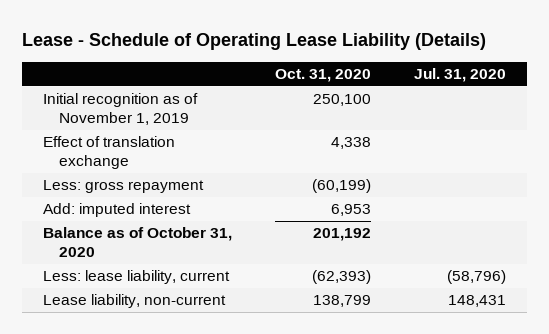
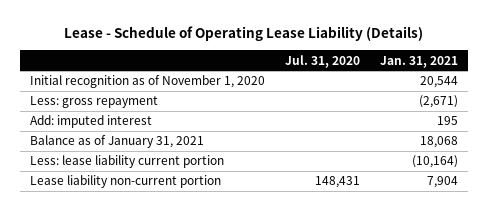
- | Oct. 31, 2020 | Jul. 31, 2020
+ | Jul. 31, 2020 | Jan. 31, 2021
- Initial recognition as of November 1, 2019 | 250,100 |
- Effect of translation exchange | 4,338 |
+ Initial recognition as of November 1, 2020 | | 20,544
- Balance as of October 31, 2020 | 201,192 |
- Less: lease liability, current | (62,393) | (58,796)
- Lease liability, non-current | 138,799 | 148,431
+ Balance as of January 31, 2021 | | 18,068
+ Less: lease liability current portion | | (10,164)
+ Lease liability non-current portion | 148,431 | 7,904

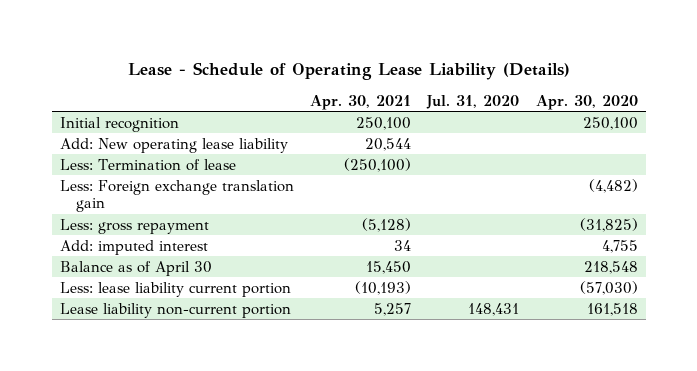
- | Jul. 31, 2020 | Jan. 31, 2021
+ | Apr. 30, 2021 | Jul. 31, 2020 | Apr. 30, 2020
- Initial recognition as of November 1, 2020 | | 20,544
+ Initial recognition | 250,100 | | 250,100
+ Add: New operating lease liability | 20,544 | |
+ Less: Termination of lease | (250,100) | |
+ Less: Foreign exchange translation gain | | | (4,482)
- Balance as of January 31, 2021 | | 18,068
+ Balance as of April 30 | 15,450 | | 218,548

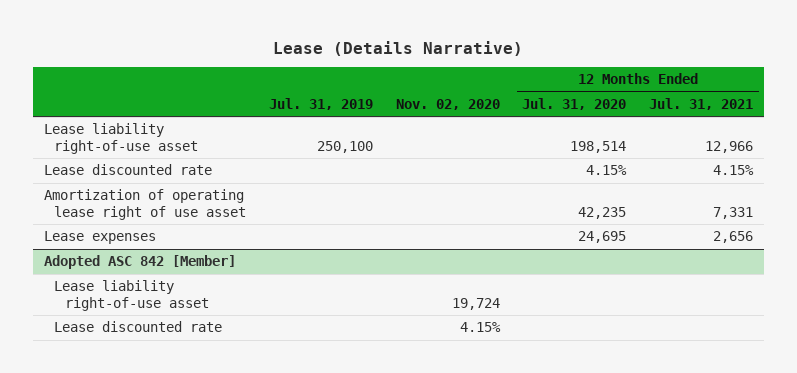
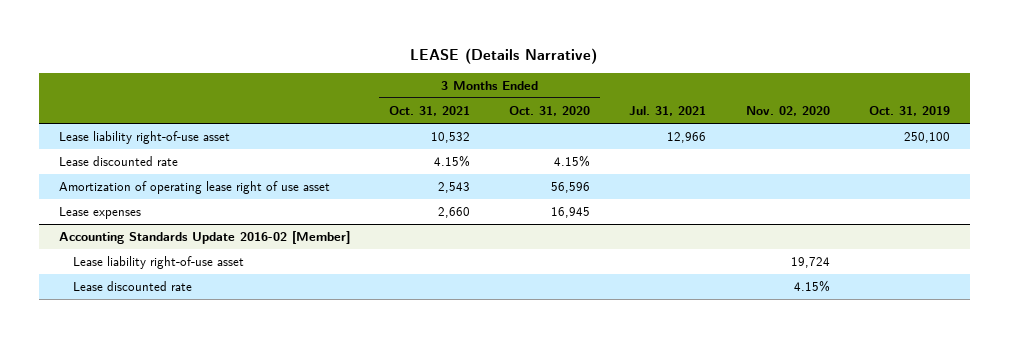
- Lease (Details Narrative)
+ LEASE (Details Narrative)
- | Jul. 31, 2019 | Nov. 02, 2020 | 12 Months Ended Jul. 31, 2020 | 12 Months Ended Jul. 31, 2021
+ | 3 Months Ended Oct. 31, 2021 | 3 Months Ended Oct. 31, 2020 | Jul. 31, 2021 | Nov. 02, 2020 | Oct. 31, 2019
- Adopted ASC 842 [Member]
+ Accounting Standards Update 2016-02 [Member]

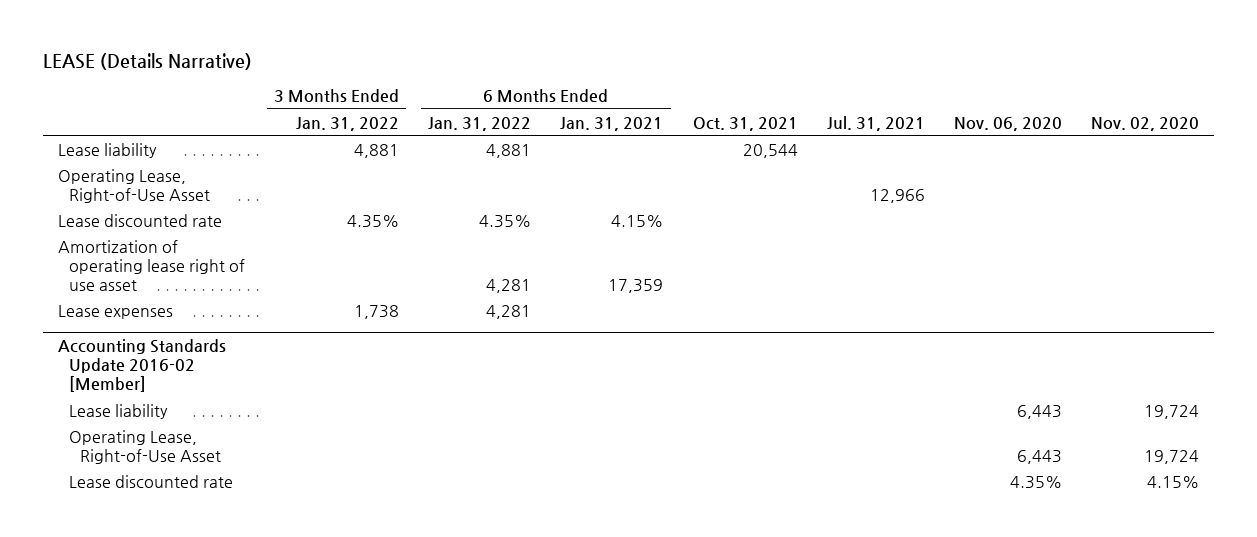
- | 3 Months Ended Oct. 31, 2021 | 3 Months Ended Oct. 31, 2020 | Jul. 31, 2021 | Nov. 02, 2020 | Oct. 31, 2019
+ | 3 Months Ended Jan. 31, 2022 | 6 Months Ended Jan. 31, 2022 | 6 Months Ended Jan. 31, 2021 | Oct. 31, 2021 | Jul. 31, 2021 | Nov. 06, 2020 | Nov. 02, 2020
- Lease liability right-of-use asset | 10,532 | | 12,966 | | 250,100
+ Lease liability | 4,881 | 4,881 | | 20,544 | | |
+ Operating Lease, Right-of-Use Asset | | | | | 12,966 | |
@ Accounting Standards Update 2016-02 [Member]
- Lease liability right-of-use asset | | | | 19,724 |
+ Lease liability | | | | | | 6,443 | 19,724
+ Operating Lease, Right-of-Use Asset | | | | | | 6,443 | 19,724

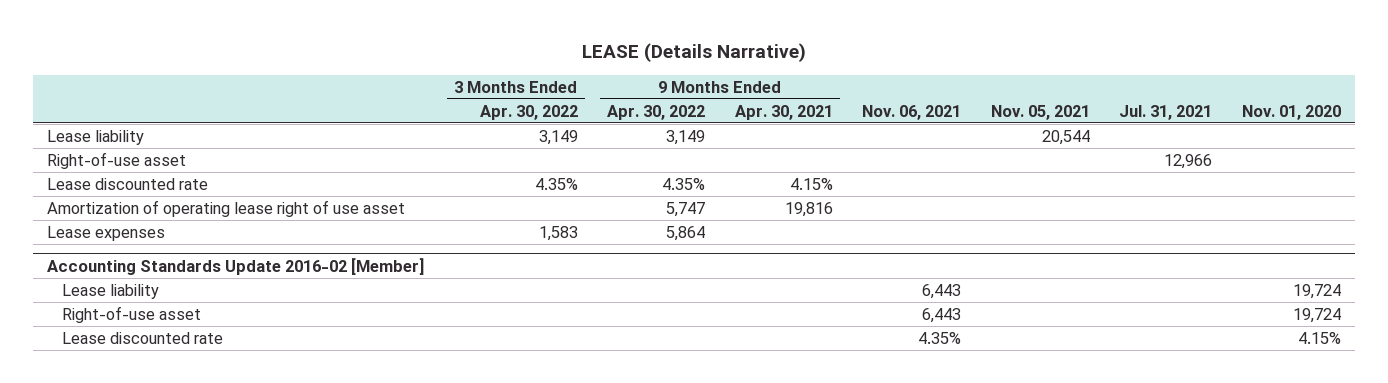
- | 3 Months Ended Jan. 31, 2022 | 6 Months Ended Jan. 31, 2022 | 6 Months Ended Jan. 31, 2021 | Oct. 31, 2021 | Jul. 31, 2021 | Nov. 06, 2020 | Nov. 02, 2020
+ | 3 Months Ended Apr. 30, 2022 | 9 Months Ended Apr. 30, 2022 | 9 Months Ended Apr. 30, 2021 | Nov. 06, 2021 | Nov. 05, 2021 | Jul. 31, 2021 | Nov. 01, 2020
- Operating Lease, Right-of-Use Asset | | | | | 12,966 | |
+ Right-of-use asset | | | | | | 12,966 |
@ Accounting Standards Update 2016-02 [Member]
- Operating Lease, Right-of-Use Asset | | | | | | 6,443 | 19,724
+ Right-of-use asset | | | | 6,443 | | | 19,724

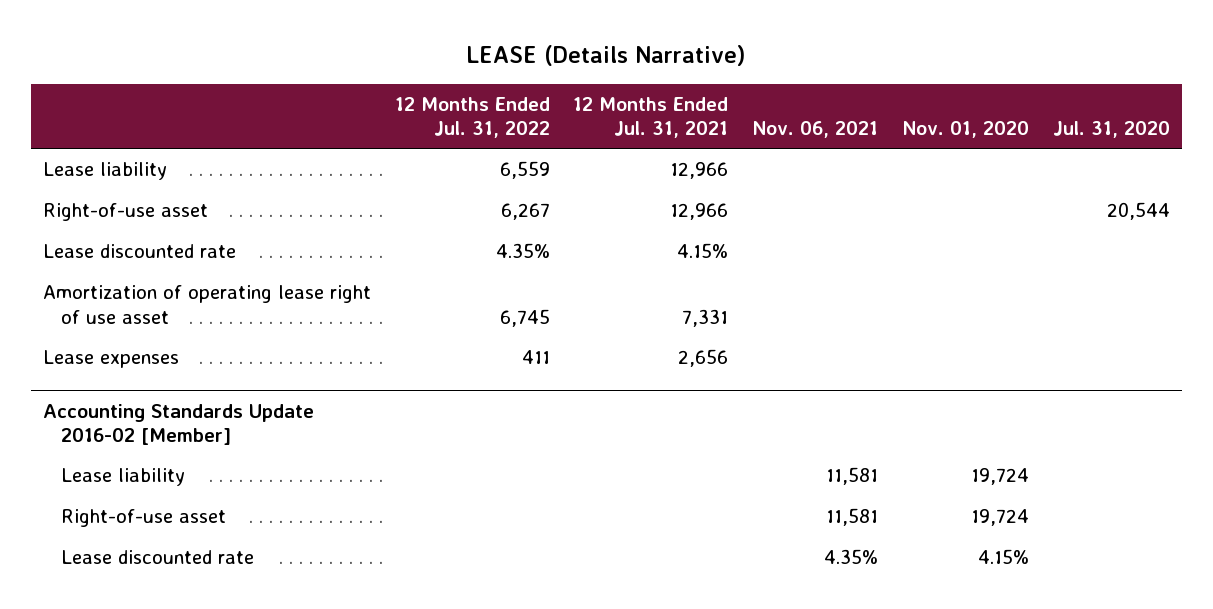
- | 3 Months Ended Apr. 30, 2022 | 9 Months Ended Apr. 30, 2022 | 9 Months Ended Apr. 30, 2021 | Nov. 06, 2021 | Nov. 05, 2021 | Jul. 31, 2021 | Nov. 01, 2020
+ | 12 Months Ended Jul. 31, 2022 | 12 Months Ended Jul. 31, 2021 | Nov. 06, 2021 | Nov. 01, 2020 | Jul. 31, 2020
@ Accounting Standards Update 2016-02 [Member]
- Lease liability | | | | 6,443 | | | 19,724
- Right-of-use asset | | | | 6,443 | | | 19,724
+ Lease liability | | | 11,581 | 19,724 |
+ Right-of-use asset | | | 11,581 | 19,724 |

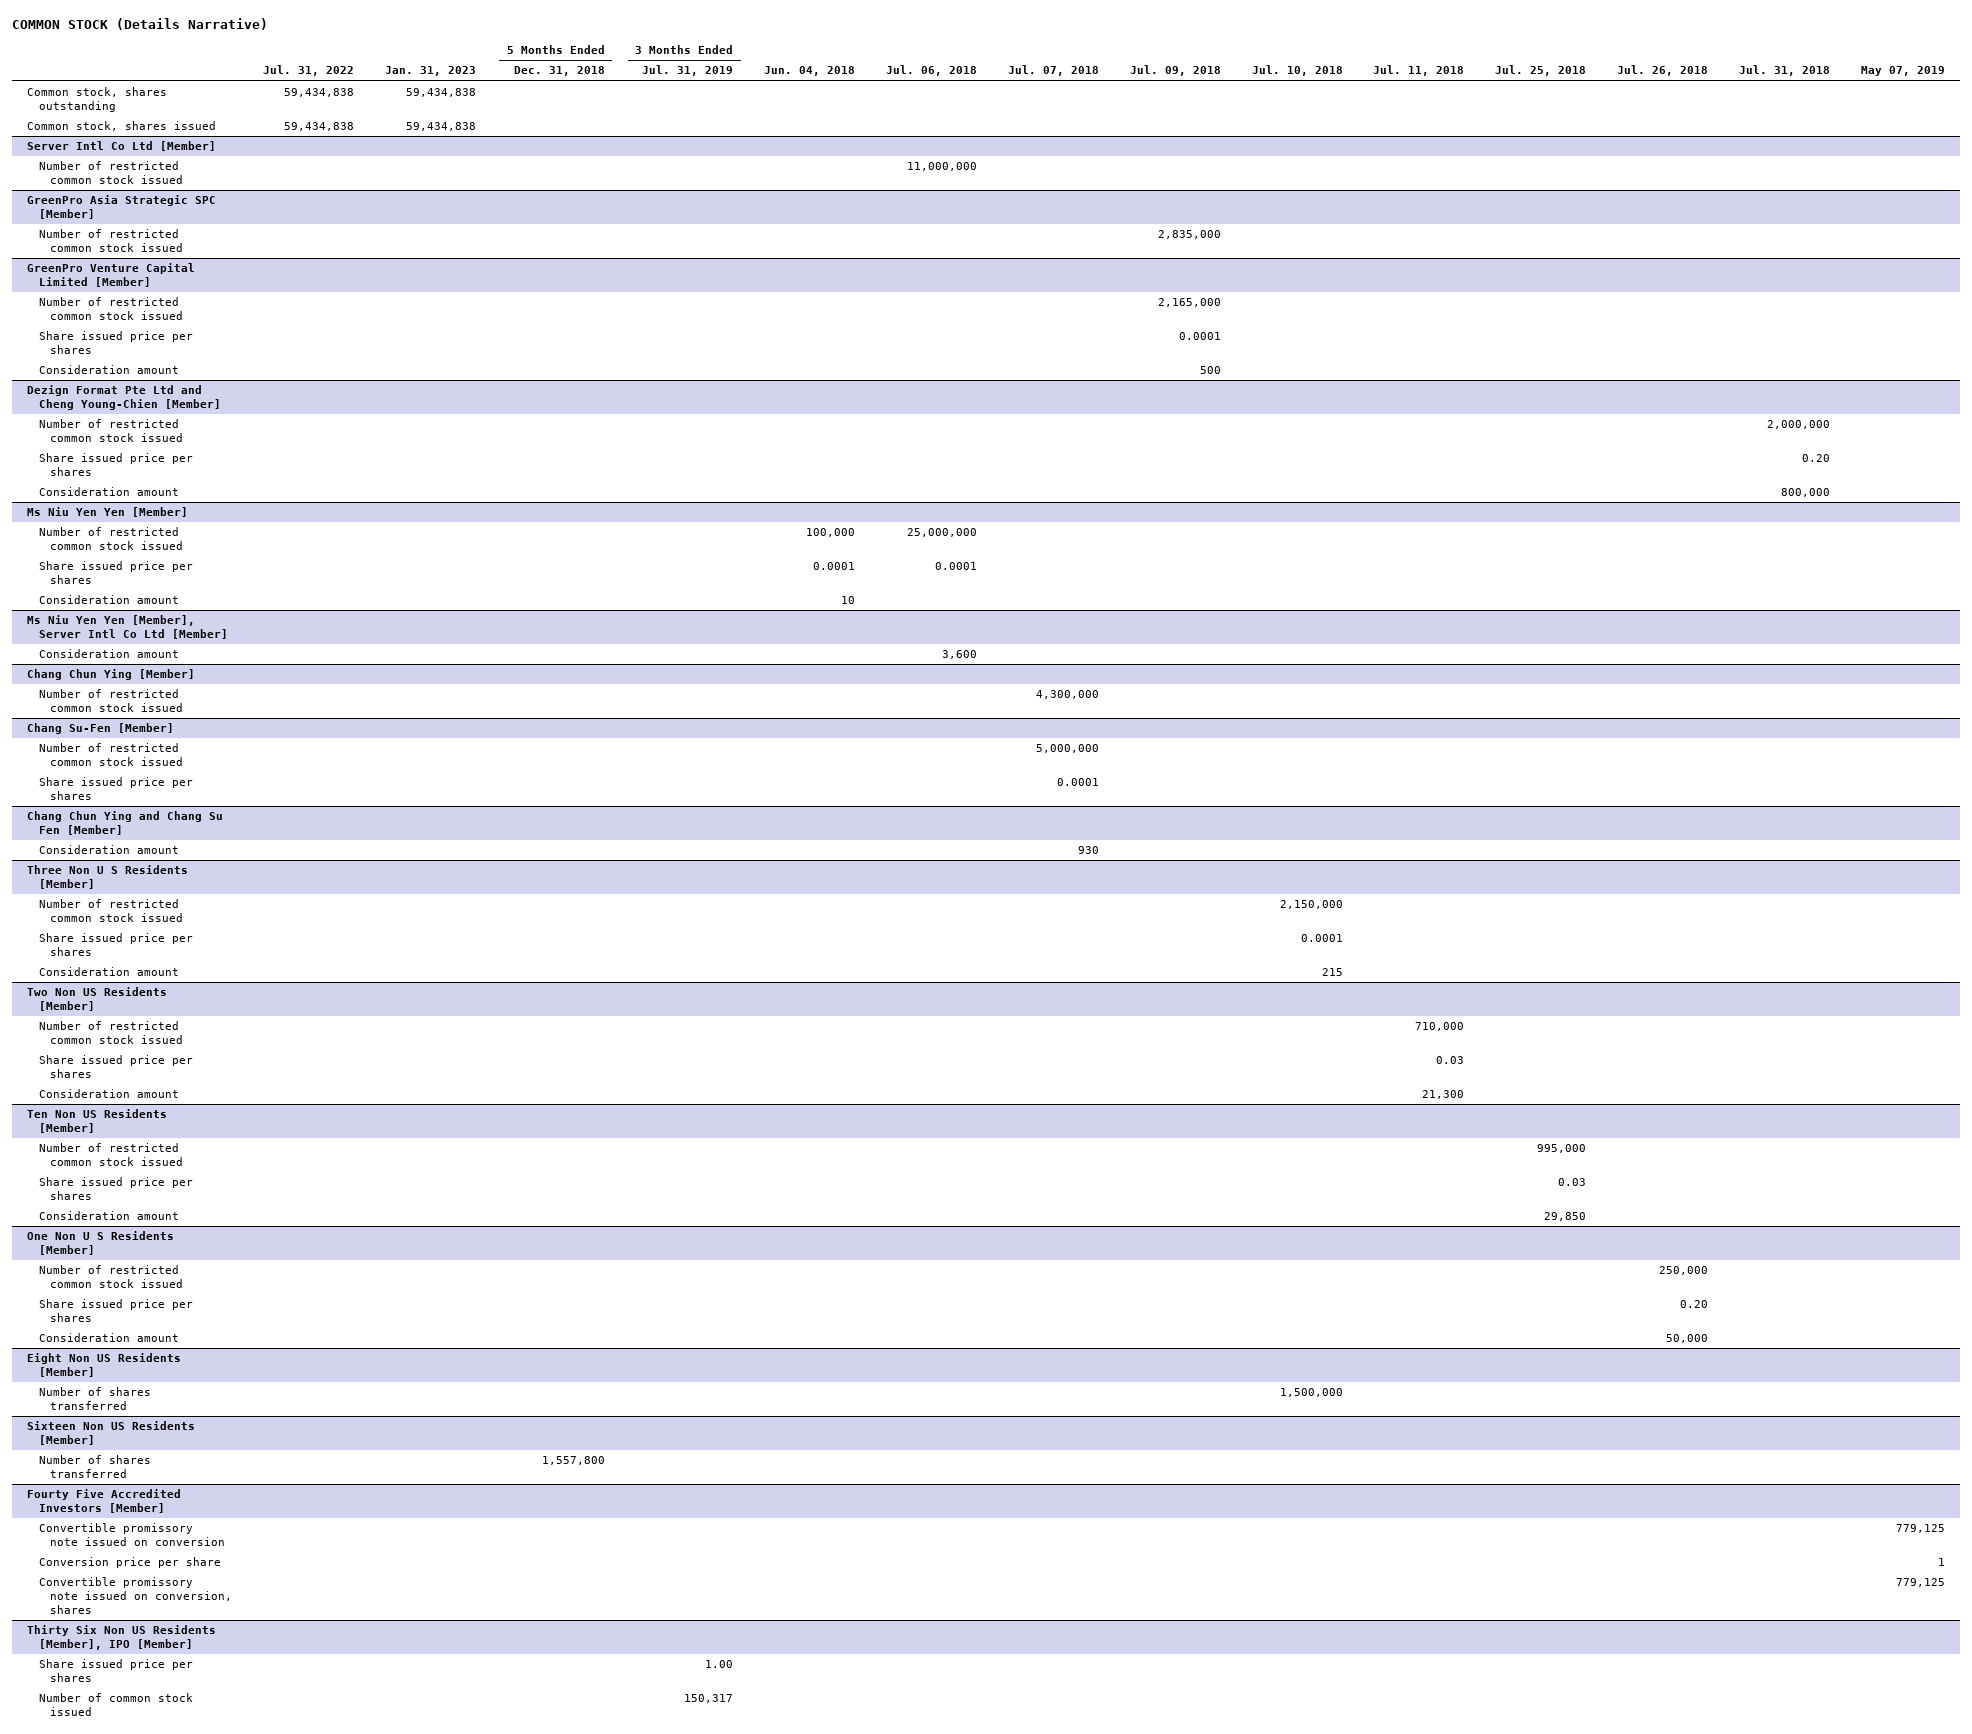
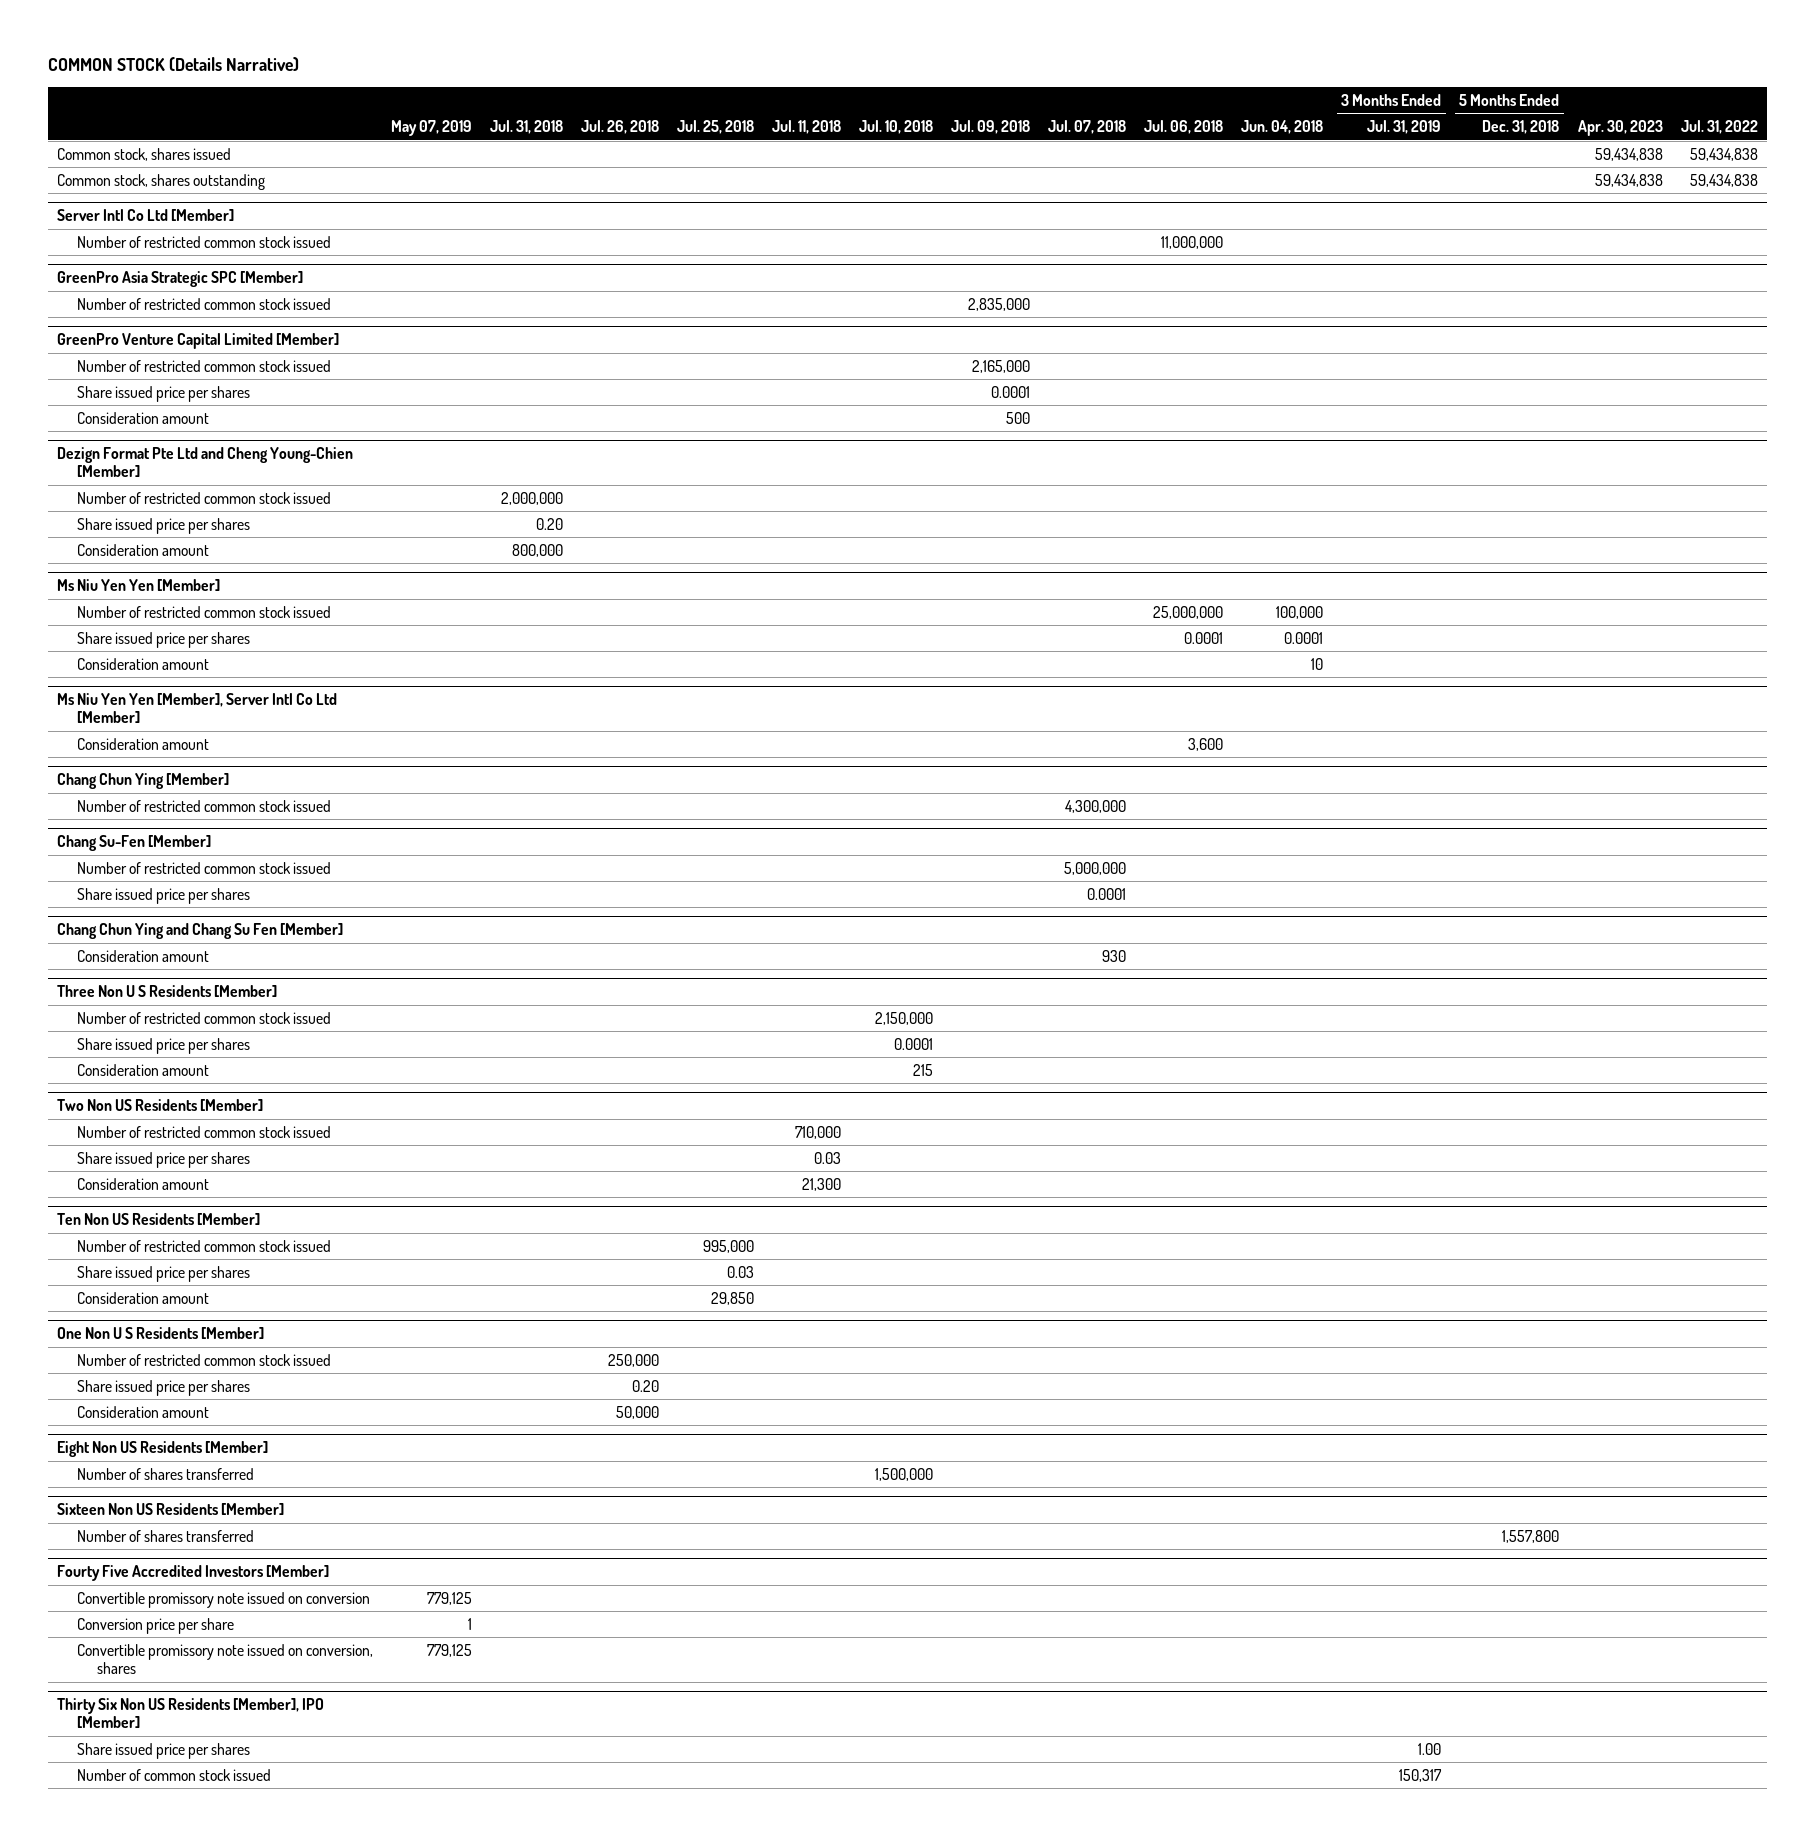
- | Jul. 31, 2022 | Jan. 31, 2023 | 5 Months Ended Dec. 31, 2018 | 3 Months Ended Jul. 31, 2019 | Jun. 04, 2018 | Jul. 06, 2018 | Jul. 07, 2018 | Jul. 09, 2018 | Jul. 10, 2018 | Jul. 11, 2018 | Jul. 25, 2018 | Jul. 26, 2018 | Jul. 31, 2018 | May 07, 2019
+ | May 07, 2019 | Jul. 31, 2018 | Jul. 26, 2018 | Jul. 25, 2018 | Jul. 11, 2018 | Jul. 10, 2018 | Jul. 09, 2018 | Jul. 07, 2018 | Jul. 06, 2018 | Jun. 04, 2018 | 3 Months Ended Jul. 31, 2019 | 5 Months Ended Dec. 31, 2018 | Apr. 30, 2023 | Jul. 31, 2022
moved down: Common stock, shares outstanding | | | | | | | | | | | | | 59,434,838 | 59,434,838

